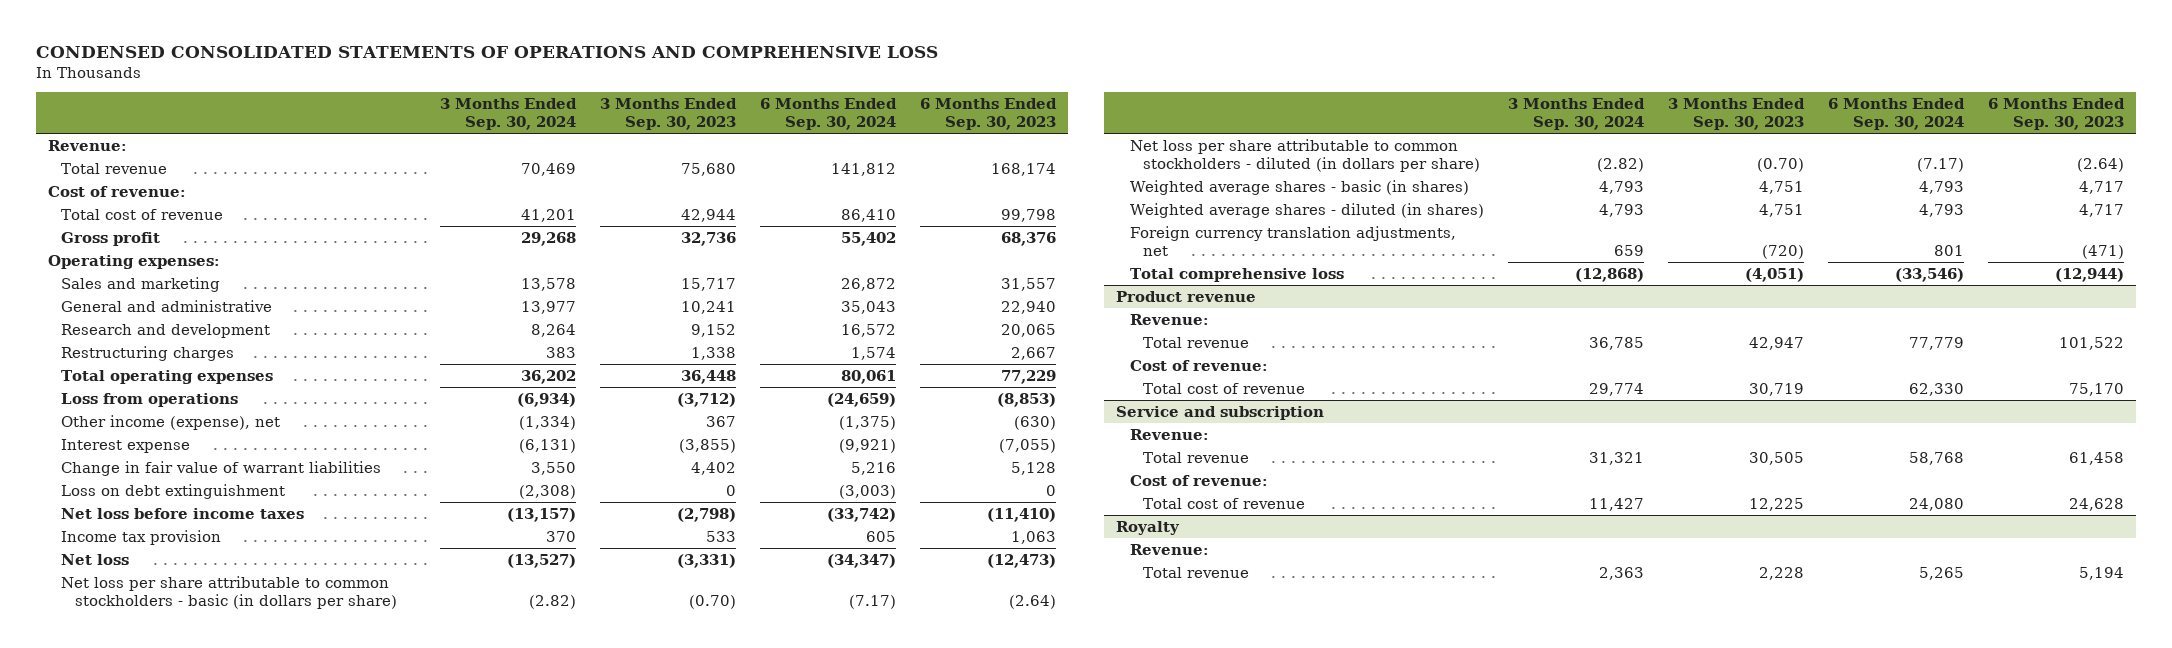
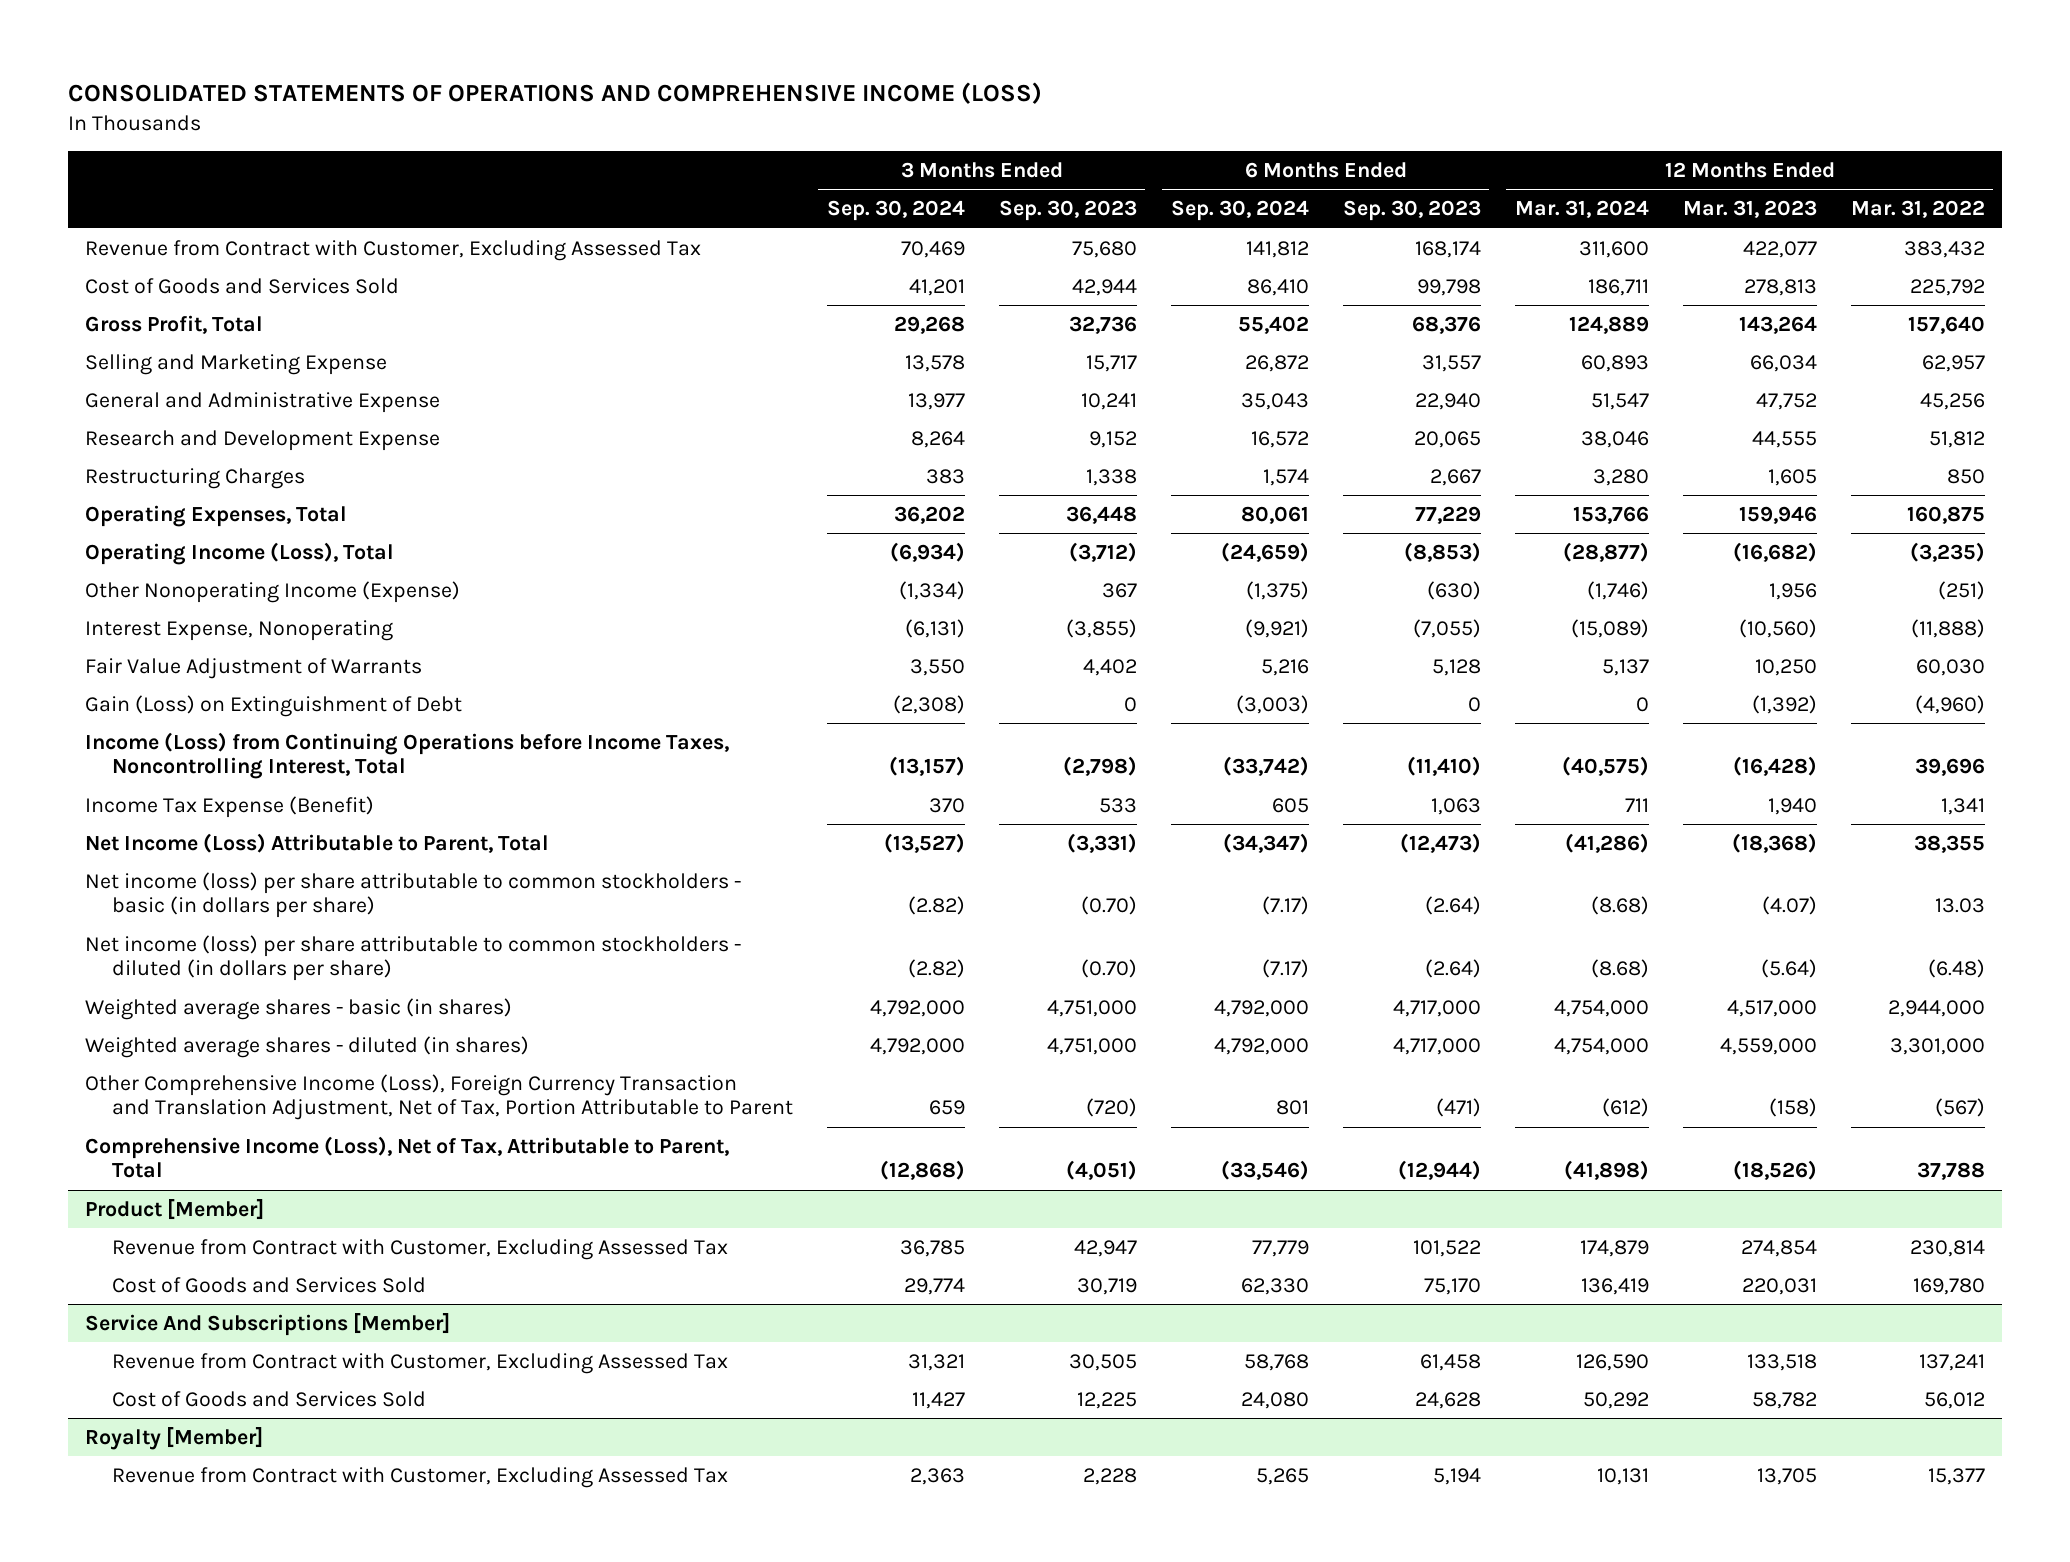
- CONDENSED CONSOLIDATED STATEMENTS OF OPERATIONS AND COMPREHENSIVE LOSS
+ CONSOLIDATED STATEMENTS OF OPERATIONS AND COMPREHENSIVE INCOME (LOSS)
- | 3 Months Ended Sep. 30, 2024 | 3 Months Ended Sep. 30, 2023 | 6 Months Ended Sep. 30, 2024 | 6 Months Ended Sep. 30, 2023
+ | 3 Months Ended Sep. 30, 2024 | 3 Months Ended Sep. 30, 2023 | 6 Months Ended Sep. 30, 2024 | 6 Months Ended Sep. 30, 2023 | 12 Months Ended Mar. 31, 2024 | 12 Months Ended Mar. 31, 2023 | 12 Months Ended Mar. 31, 2022
- Revenue:
- Total revenue | 70,469 | 75,680 | 141,812 | 168,174
- Cost of revenue:
- Total cost of revenue | 41,201 | 42,944 | 86,410 | 99,798
- Gross profit | 29,268 | 32,736 | 55,402 | 68,376
- Operating expenses:
- Sales and marketing | 13,578 | 15,717 | 26,872 | 31,557
- General and administrative | 13,977 | 10,241 | 35,043 | 22,940
- Research and development | 8,264 | 9,152 | 16,572 | 20,065
- Restructuring charges | 383 | 1,338 | 1,574 | 2,667
- Total operating expenses | 36,202 | 36,448 | 80,061 | 77,229
- Loss from operations | (6,934) | (3,712) | (24,659) | (8,853)
- Other income (expense), net | (1,334) | 367 | (1,375) | (630)
- Interest expense | (6,131) | (3,855) | (9,921) | (7,055)
- Change in fair value of warrant liabilities | 3,550 | 4,402 | 5,216 | 5,128
- Loss on debt extinguishment | (2,308) | 0 | (3,003) | 0
- Net loss before income taxes | (13,157) | (2,798) | (33,742) | (11,410)
- Income tax provision | 370 | 533 | 605 | 1,063
- Net loss | (13,527) | (3,331) | (34,347) | (12,473)
- Net loss per share attributable to common stockholders - basic (in dollars per share) | (2.82) | (0.70) | (7.17) | (2.64)
- Net loss per share attributable to common stockholders - diluted (in dollars per share) | (2.82) | (0.70) | (7.17) | (2.64)
- Weighted average shares - basic (in shares) | 4,793 | 4,751 | 4,793 | 4,717
- Weighted average shares - diluted (in shares) | 4,793 | 4,751 | 4,793 | 4,717
- Foreign currency translation adjustments, net | 659 | (720) | 801 | (471)
- Total comprehensive loss | (12,868) | (4,051) | (33,546) | (12,944)
- Product revenue
- Revenue:
- Total revenue | 36,785 | 42,947 | 77,779 | 101,522
- Cost of revenue:
- Total cost of revenue | 29,774 | 30,719 | 62,330 | 75,170
- Service and subscription
- Revenue:
- Total revenue | 31,321 | 30,505 | 58,768 | 61,458
- Cost of revenue:
- Total cost of revenue | 11,427 | 12,225 | 24,080 | 24,628
- Royalty
- Revenue:
- Total revenue | 2,363 | 2,228 | 5,265 | 5,194
+ Revenue from Contract with Customer, Excluding Assessed Tax | 70,469 | 75,680 | 141,812 | 168,174 | 311,600 | 422,077 | 383,432
+ Cost of Goods and Services Sold | 41,201 | 42,944 | 86,410 | 99,798 | 186,711 | 278,813 | 225,792
+ Gross Profit, Total | 29,268 | 32,736 | 55,402 | 68,376 | 124,889 | 143,264 | 157,640
+ Selling and Marketing Expense | 13,578 | 15,717 | 26,872 | 31,557 | 60,893 | 66,034 | 62,957
+ General and Administrative Expense | 13,977 | 10,241 | 35,043 | 22,940 | 51,547 | 47,752 | 45,256
+ Research and Development Expense | 8,264 | 9,152 | 16,572 | 20,065 | 38,046 | 44,555 | 51,812
+ Restructuring Charges | 383 | 1,338 | 1,574 | 2,667 | 3,280 | 1,605 | 850
+ Operating Expenses, Total | 36,202 | 36,448 | 80,061 | 77,229 | 153,766 | 159,946 | 160,875
+ Operating Income (Loss), Total | (6,934) | (3,712) | (24,659) | (8,853) | (28,877) | (16,682) | (3,235)
+ Other Nonoperating Income (Expense) | (1,334) | 367 | (1,375) | (630) | (1,746) | 1,956 | (251)
+ Interest Expense, Nonoperating | (6,131) | (3,855) | (9,921) | (7,055) | (15,089) | (10,560) | (11,888)
+ Fair Value Adjustment of Warrants | 3,550 | 4,402 | 5,216 | 5,128 | 5,137 | 10,250 | 60,030
+ Gain (Loss) on Extinguishment of Debt | (2,308) | 0 | (3,003) | 0 | 0 | (1,392) | (4,960)
+ Income (Loss) from Continuing Operations before Income Taxes, Noncontrolling Interest, Total | (13,157) | (2,798) | (33,742) | (11,410) | (40,575) | (16,428) | 39,696
+ Income Tax Expense (Benefit) | 370 | 533 | 605 | 1,063 | 711 | 1,940 | 1,341
+ Net Income (Loss) Attributable to Parent, Total | (13,527) | (3,331) | (34,347) | (12,473) | (41,286) | (18,368) | 38,355
+ Net income (loss) per share attributable to common stockholders - basic (in dollars per share) | (2.82) | (0.70) | (7.17) | (2.64) | (8.68) | (4.07) | 13.03
+ Net income (loss) per share attributable to common stockholders - diluted (in dollars per share) | (2.82) | (0.70) | (7.17) | (2.64) | (8.68) | (5.64) | (6.48)
+ Weighted average shares - basic (in shares) | 4,792,000 | 4,751,000 | 4,792,000 | 4,717,000 | 4,754,000 | 4,517,000 | 2,944,000
+ Weighted average shares - diluted (in shares) | 4,792,000 | 4,751,000 | 4,792,000 | 4,717,000 | 4,754,000 | 4,559,000 | 3,301,000
+ Other Comprehensive Income (Loss), Foreign Currency Transaction and Translation Adjustment, Net of Tax, Portion Attributable to Parent | 659 | (720) | 801 | (471) | (612) | (158) | (567)
+ Comprehensive Income (Loss), Net of Tax, Attributable to Parent, Total | (12,868) | (4,051) | (33,546) | (12,944) | (41,898) | (18,526) | 37,788
+ Product [Member]
+ Revenue from Contract with Customer, Excluding Assessed Tax | 36,785 | 42,947 | 77,779 | 101,522 | 174,879 | 274,854 | 230,814
+ Cost of Goods and Services Sold | 29,774 | 30,719 | 62,330 | 75,170 | 136,419 | 220,031 | 169,780
+ Service And Subscriptions [Member]
+ Revenue from Contract with Customer, Excluding Assessed Tax | 31,321 | 30,505 | 58,768 | 61,458 | 126,590 | 133,518 | 137,241
+ Cost of Goods and Services Sold | 11,427 | 12,225 | 24,080 | 24,628 | 50,292 | 58,782 | 56,012
+ Royalty [Member]
+ Revenue from Contract with Customer, Excluding Assessed Tax | 2,363 | 2,228 | 5,265 | 5,194 | 10,131 | 13,705 | 15,377

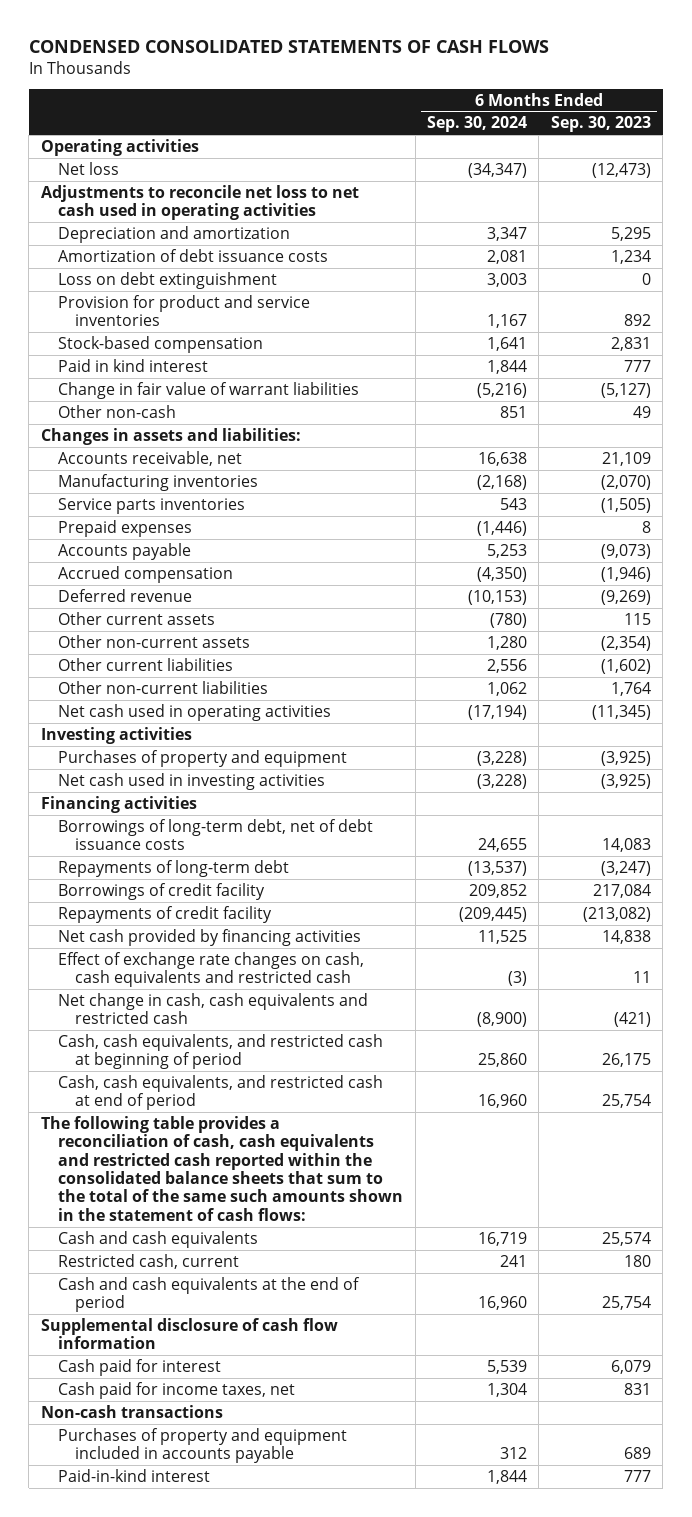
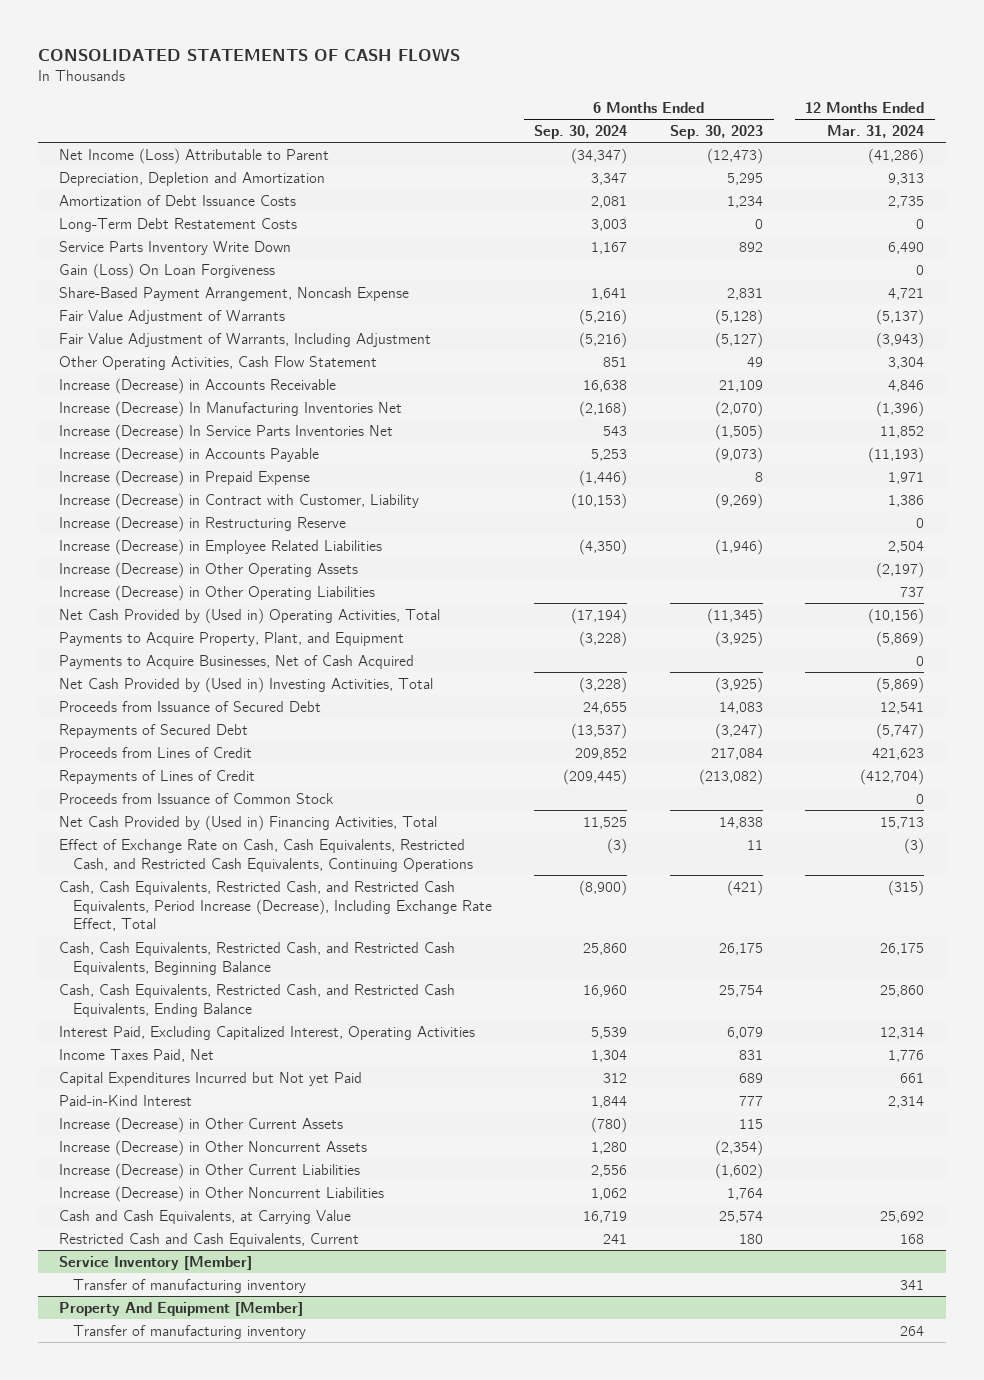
- CONDENSED CONSOLIDATED STATEMENTS OF CASH FLOWS
+ CONSOLIDATED STATEMENTS OF CASH FLOWS
- | 6 Months Ended Sep. 30, 2024 | 6 Months Ended Sep. 30, 2023
+ | 6 Months Ended Sep. 30, 2024 | 6 Months Ended Sep. 30, 2023 | 12 Months Ended Mar. 31, 2024
- Operating activities
- Net loss | (34,347) | (12,473)
- Adjustments to reconcile net loss to net cash used in operating activities
- Depreciation and amortization | 3,347 | 5,295
- Amortization of debt issuance costs | 2,081 | 1,234
- Loss on debt extinguishment | 3,003 | 0
- Provision for product and service inventories | 1,167 | 892
- Stock-based compensation | 1,641 | 2,831
- Paid in kind interest | 1,844 | 777
- Change in fair value of warrant liabilities | (5,216) | (5,127)
- Other non-cash | 851 | 49
- Changes in assets and liabilities:
- Accounts receivable, net | 16,638 | 21,109
- Manufacturing inventories | (2,168) | (2,070)
- Service parts inventories | 543 | (1,505)
- Prepaid expenses | (1,446) | 8
- Accounts payable | 5,253 | (9,073)
- Accrued compensation | (4,350) | (1,946)
- Deferred revenue | (10,153) | (9,269)
- Other current assets | (780) | 115
- Other non-current assets | 1,280 | (2,354)
- Other current liabilities | 2,556 | (1,602)
- Other non-current liabilities | 1,062 | 1,764
- Net cash used in operating activities | (17,194) | (11,345)
- Investing activities
- Purchases of property and equipment | (3,228) | (3,925)
- Net cash used in investing activities | (3,228) | (3,925)
- Financing activities
- Borrowings of long-term debt, net of debt issuance costs | 24,655 | 14,083
- Repayments of long-term debt | (13,537) | (3,247)
- Borrowings of credit facility | 209,852 | 217,084
- Repayments of credit facility | (209,445) | (213,082)
- Net cash provided by financing activities | 11,525 | 14,838
- Effect of exchange rate changes on cash, cash equivalents and restricted cash | (3) | 11
- Net change in cash, cash equivalents and restricted cash | (8,900) | (421)
- Cash, cash equivalents, and restricted cash at beginning of period | 25,860 | 26,175
- Cash, cash equivalents, and restricted cash at end of period | 16,960 | 25,754
- The following table provides a reconciliation of cash, cash equivalents and restricted cash reported within the consolidated balance sheets that sum to the total of the same such amounts shown in the statement of cash flows:
- Cash and cash equivalents | 16,719 | 25,574
- Restricted cash, current | 241 | 180
- Cash and cash equivalents at the end of period | 16,960 | 25,754
- Supplemental disclosure of cash flow information
- Cash paid for interest | 5,539 | 6,079
- Cash paid for income taxes, net | 1,304 | 831
- Non-cash transactions
- Purchases of property and equipment included in accounts payable | 312 | 689
- Paid-in-kind interest | 1,844 | 777
+ Net Income (Loss) Attributable to Parent | (34,347) | (12,473) | (41,286)
+ Depreciation, Depletion and Amortization | 3,347 | 5,295 | 9,313
+ Amortization of Debt Issuance Costs | 2,081 | 1,234 | 2,735
+ Long-Term Debt Restatement Costs | 3,003 | 0 | 0
+ Service Parts Inventory Write Down | 1,167 | 892 | 6,490
+ Gain (Loss) On Loan Forgiveness | | | 0
+ Share-Based Payment Arrangement, Noncash Expense | 1,641 | 2,831 | 4,721
+ Fair Value Adjustment of Warrants | (5,216) | (5,128) | (5,137)
+ Fair Value Adjustment of Warrants, Including Adjustment | (5,216) | (5,127) | (3,943)
+ Other Operating Activities, Cash Flow Statement | 851 | 49 | 3,304
+ Increase (Decrease) in Accounts Receivable | 16,638 | 21,109 | 4,846
+ Increase (Decrease) In Manufacturing Inventories Net | (2,168) | (2,070) | (1,396)
+ Increase (Decrease) In Service Parts Inventories Net | 543 | (1,505) | 11,852
+ Increase (Decrease) in Accounts Payable | 5,253 | (9,073) | (11,193)
+ Increase (Decrease) in Prepaid Expense | (1,446) | 8 | 1,971
+ Increase (Decrease) in Contract with Customer, Liability | (10,153) | (9,269) | 1,386
+ Increase (Decrease) in Restructuring Reserve | | | 0
+ Increase (Decrease) in Employee Related Liabilities | (4,350) | (1,946) | 2,504
+ Increase (Decrease) in Other Operating Assets | | | (2,197)
+ Increase (Decrease) in Other Operating Liabilities | | | 737
+ Net Cash Provided by (Used in) Operating Activities, Total | (17,194) | (11,345) | (10,156)
+ Payments to Acquire Property, Plant, and Equipment | (3,228) | (3,925) | (5,869)
+ Payments to Acquire Businesses, Net of Cash Acquired | | | 0
+ Net Cash Provided by (Used in) Investing Activities, Total | (3,228) | (3,925) | (5,869)
+ Proceeds from Issuance of Secured Debt | 24,655 | 14,083 | 12,541
+ Repayments of Secured Debt | (13,537) | (3,247) | (5,747)
+ Proceeds from Lines of Credit | 209,852 | 217,084 | 421,623
+ Repayments of Lines of Credit | (209,445) | (213,082) | (412,704)
+ Proceeds from Issuance of Common Stock | | | 0
+ Net Cash Provided by (Used in) Financing Activities, Total | 11,525 | 14,838 | 15,713
+ Effect of Exchange Rate on Cash, Cash Equivalents, Restricted Cash, and Restricted Cash Equivalents, Continuing Operations | (3) | 11 | (3)
+ Cash, Cash Equivalents, Restricted Cash, and Restricted Cash Equivalents, Period Increase (Decrease), Including Exchange Rate Effect, Total | (8,900) | (421) | (315)
+ Cash, Cash Equivalents, Restricted Cash, and Restricted Cash Equivalents, Beginning Balance | 25,860 | 26,175 | 26,175
+ Cash, Cash Equivalents, Restricted Cash, and Restricted Cash Equivalents, Ending Balance | 16,960 | 25,754 | 25,860
+ Interest Paid, Excluding Capitalized Interest, Operating Activities | 5,539 | 6,079 | 12,314
+ Income Taxes Paid, Net | 1,304 | 831 | 1,776
+ Capital Expenditures Incurred but Not yet Paid | 312 | 689 | 661
+ Paid-in-Kind Interest | 1,844 | 777 | 2,314
+ Increase (Decrease) in Other Current Assets | (780) | 115 |
+ Increase (Decrease) in Other Noncurrent Assets | 1,280 | (2,354) |
+ Increase (Decrease) in Other Current Liabilities | 2,556 | (1,602) |
+ Increase (Decrease) in Other Noncurrent Liabilities | 1,062 | 1,764 |
+ Cash and Cash Equivalents, at Carrying Value | 16,719 | 25,574 | 25,692
+ Restricted Cash and Cash Equivalents, Current | 241 | 180 | 168
+ Service Inventory [Member]
+ Transfer of manufacturing inventory | | | 341
+ Property And Equipment [Member]
+ Transfer of manufacturing inventory | | | 264

